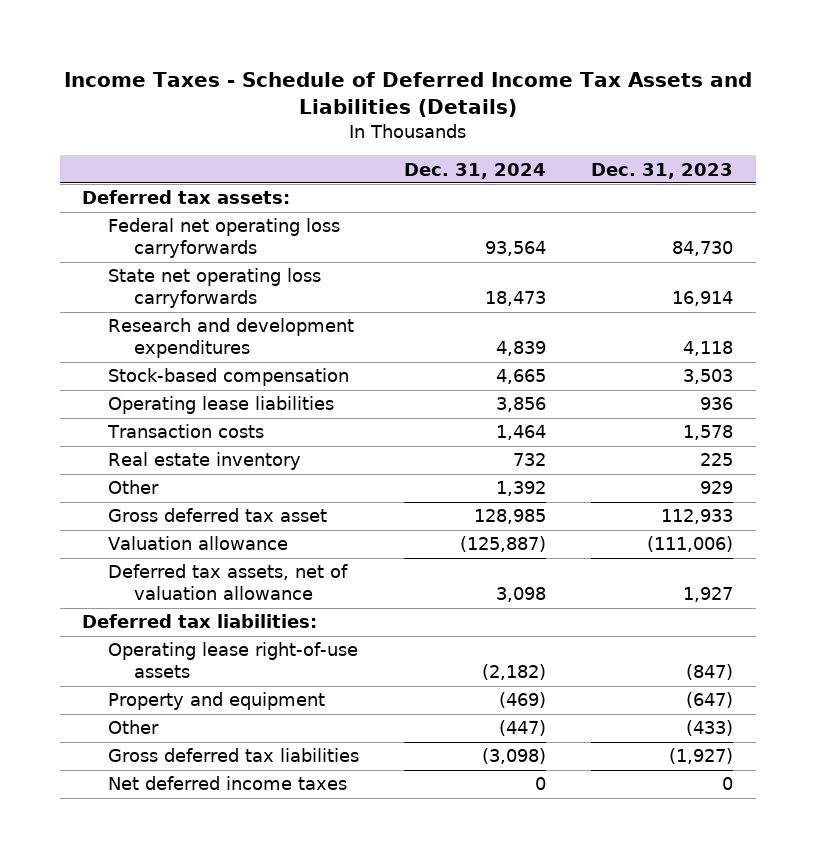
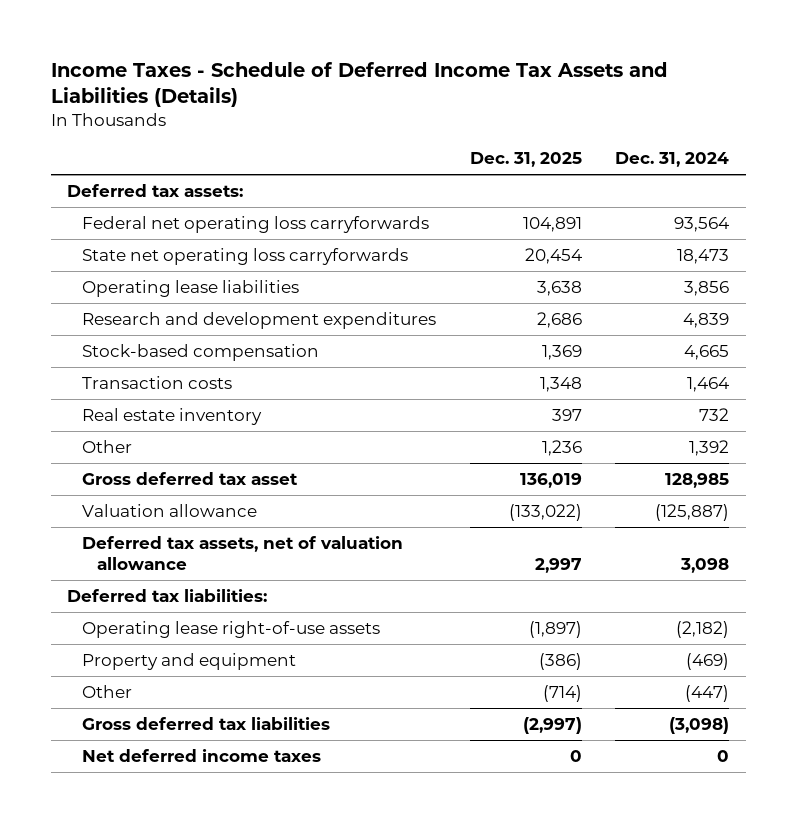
- | Dec. 31, 2024 | Dec. 31, 2023
+ | Dec. 31, 2025 | Dec. 31, 2024
moved up: Operating lease liabilities | 3,638 | 3,856

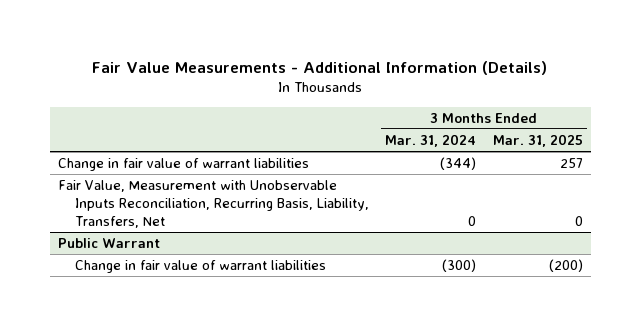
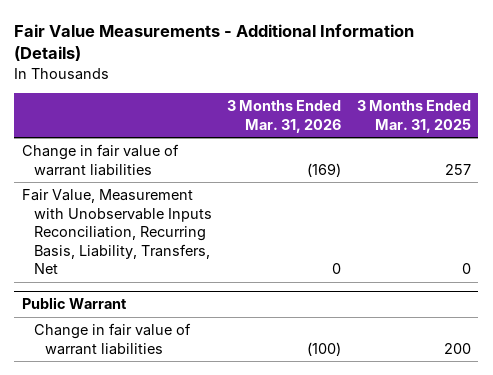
- | 3 Months Ended Mar. 31, 2024 | 3 Months Ended Mar. 31, 2025
+ | 3 Months Ended Mar. 31, 2026 | 3 Months Ended Mar. 31, 2025
@ Public Warrant
- Change in fair value of warrant liabilities | (300) | (200)
+ Change in fair value of warrant liabilities | (100) | 200

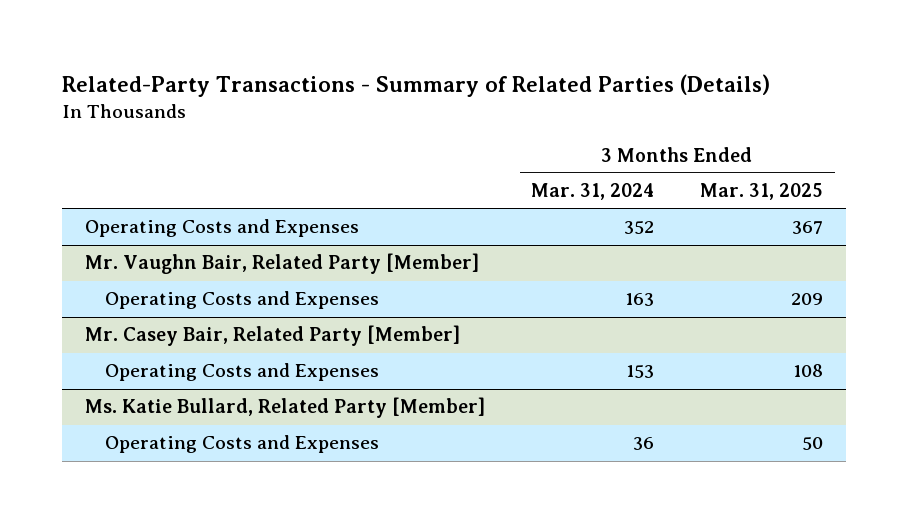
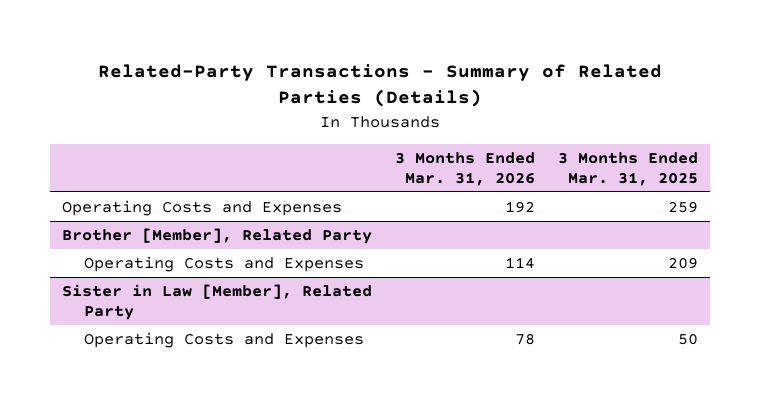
- | 3 Months Ended Mar. 31, 2024 | 3 Months Ended Mar. 31, 2025
+ | 3 Months Ended Mar. 31, 2026 | 3 Months Ended Mar. 31, 2025
- Operating Costs and Expenses | 352 | 367
- Mr. Vaughn Bair, Related Party [Member]
+ Operating Costs and Expenses | 192 | 259
+ Brother [Member], Related Party
- Mr. Casey Bair, Related Party [Member]
- Operating Costs and Expenses | 153 | 108
- Ms. Katie Bullard, Related Party [Member]
+ Sister in Law [Member], Related Party

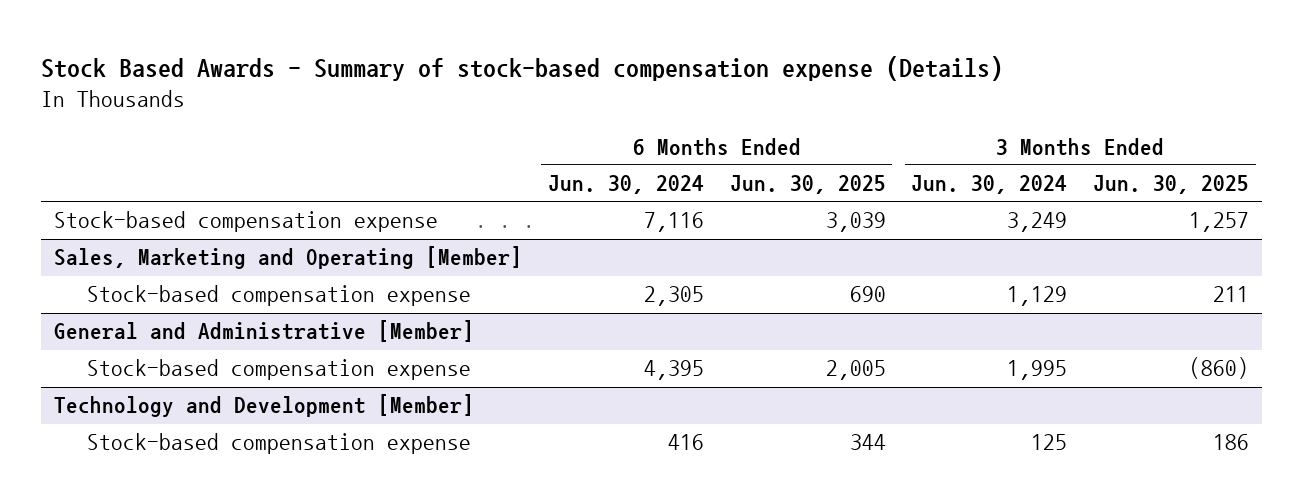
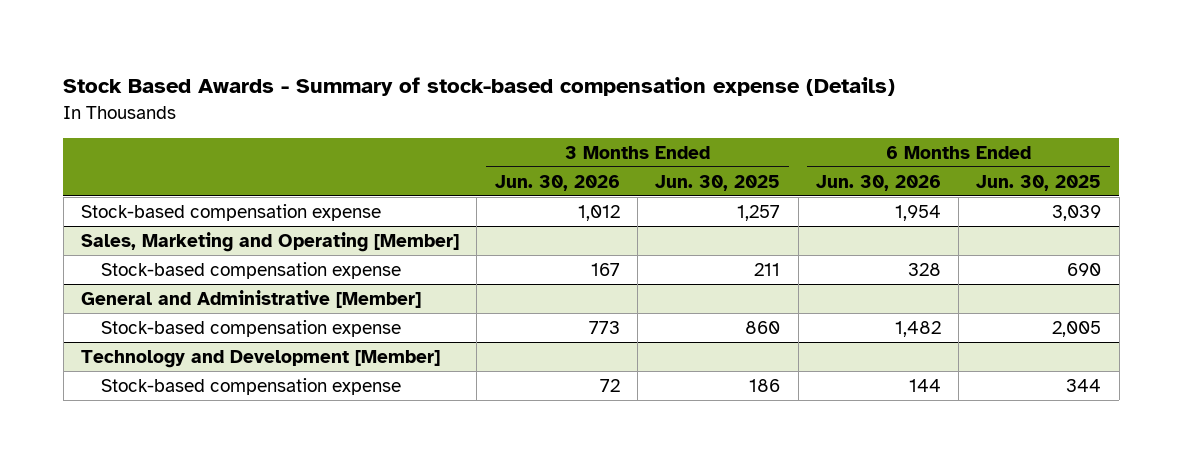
- | 6 Months Ended Jun. 30, 2024 | 6 Months Ended Jun. 30, 2025 | 3 Months Ended Jun. 30, 2024 | 3 Months Ended Jun. 30, 2025
+ | 3 Months Ended Jun. 30, 2026 | 3 Months Ended Jun. 30, 2025 | 6 Months Ended Jun. 30, 2026 | 6 Months Ended Jun. 30, 2025
@ General and Administrative [Member]
- Stock-based compensation expense | 4,395 | 2,005 | 1,995 | (860)
+ Stock-based compensation expense | 773 | 860 | 1,482 | 2,005

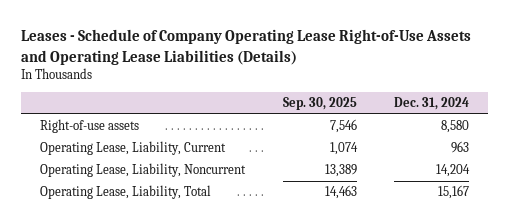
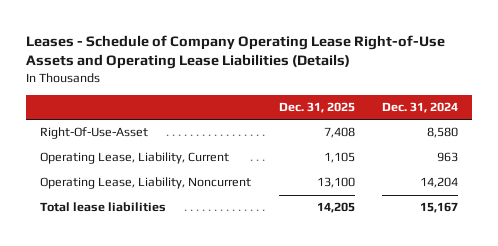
- | Sep. 30, 2025 | Dec. 31, 2024
+ | Dec. 31, 2025 | Dec. 31, 2024
- Right-of-use assets | 7,546 | 8,580
+ Right-Of-Use-Asset | 7,408 | 8,580
- Operating Lease, Liability, Total | 14,463 | 15,167
+ Total lease liabilities | 14,205 | 15,167

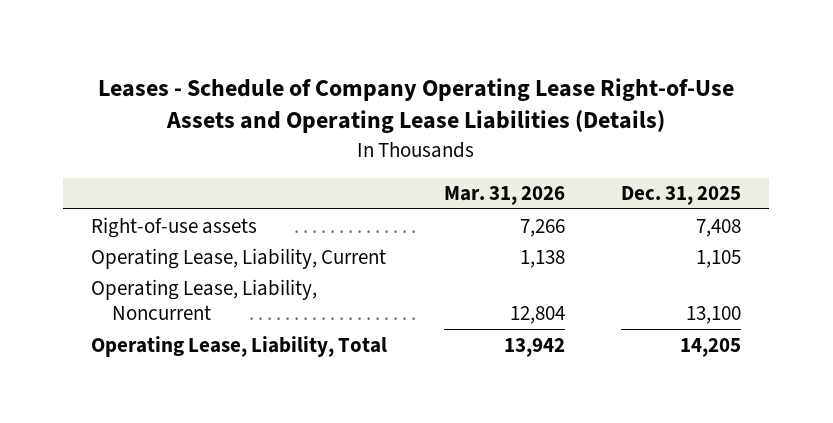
- | Dec. 31, 2025 | Dec. 31, 2024
+ | Mar. 31, 2026 | Dec. 31, 2025
- Right-Of-Use-Asset | 7,408 | 8,580
+ Right-of-use assets | 7,266 | 7,408
- Total lease liabilities | 14,205 | 15,167
+ Operating Lease, Liability, Total | 13,942 | 14,205

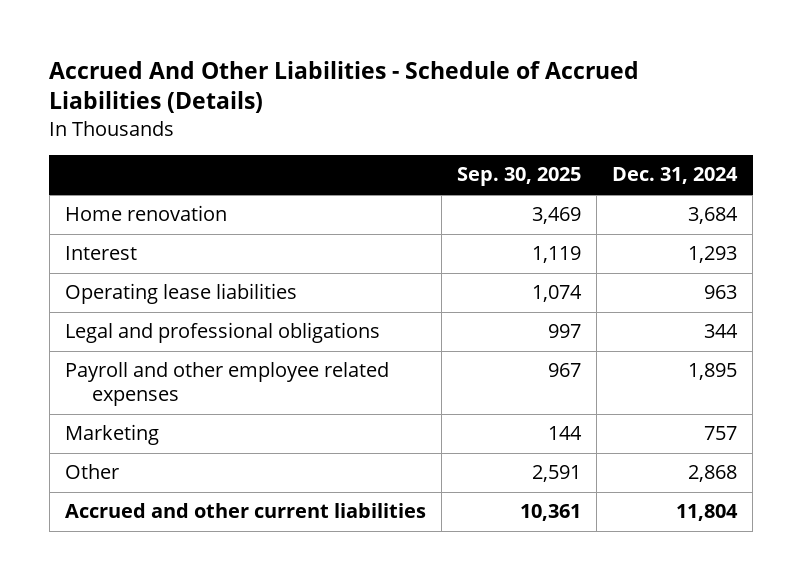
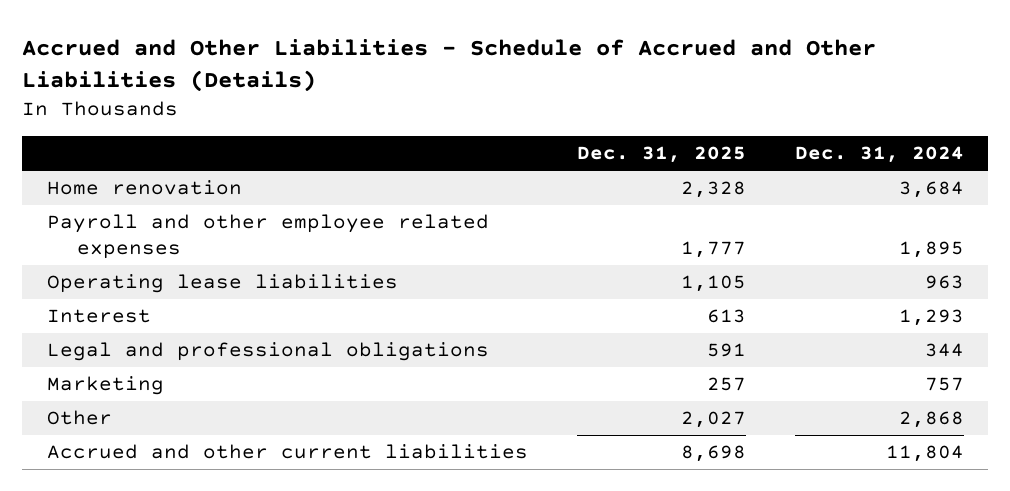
- Accrued And Other Liabilities - Schedule of Accrued Liabilities (Details)
+ Accrued and Other Liabilities - Schedule of Accrued and Other Liabilities (Details)
- | Sep. 30, 2025 | Dec. 31, 2024
+ | Dec. 31, 2025 | Dec. 31, 2024
moved up: Payroll and other employee related expenses | 1,777 | 1,895
moved down: Interest | 613 | 1,293

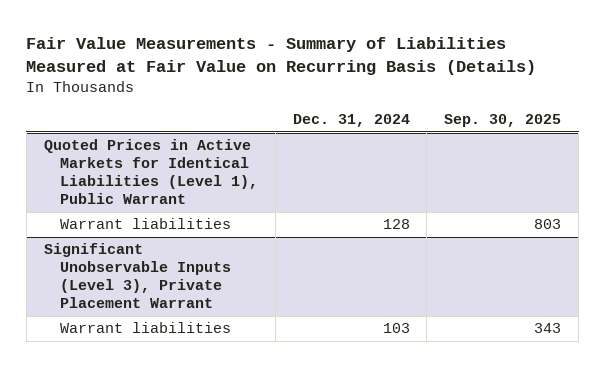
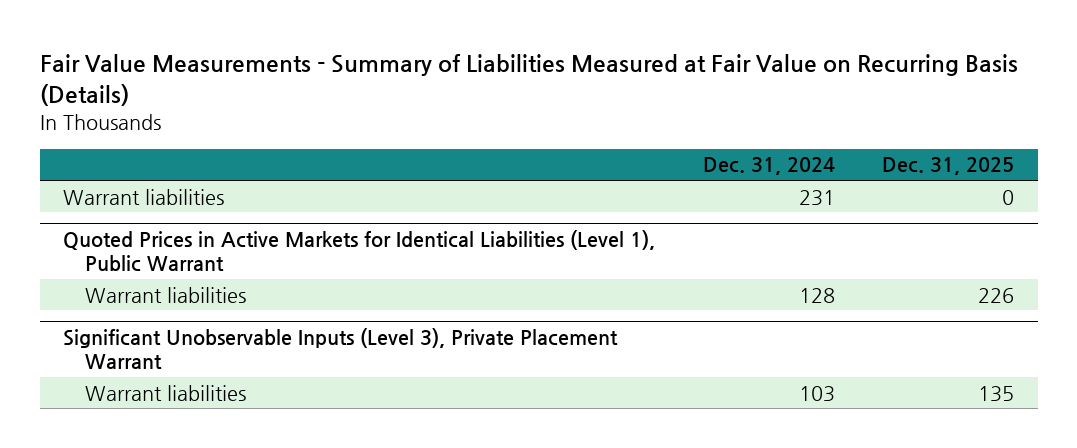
- | Dec. 31, 2024 | Sep. 30, 2025
+ | Dec. 31, 2024 | Dec. 31, 2025
+ Warrant liabilities | 231 | 0

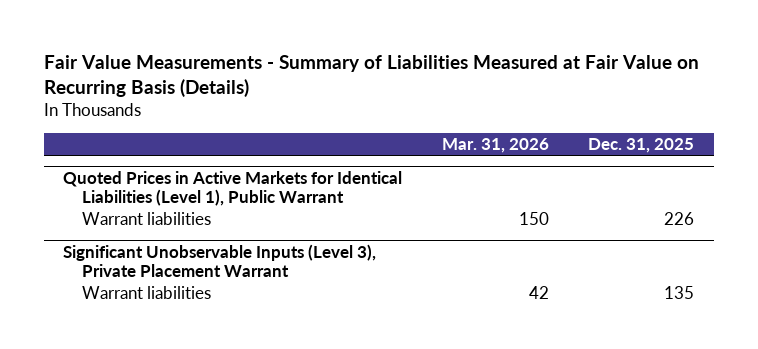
- | Dec. 31, 2024 | Dec. 31, 2025
+ | Mar. 31, 2026 | Dec. 31, 2025
- Warrant liabilities | 231 | 0

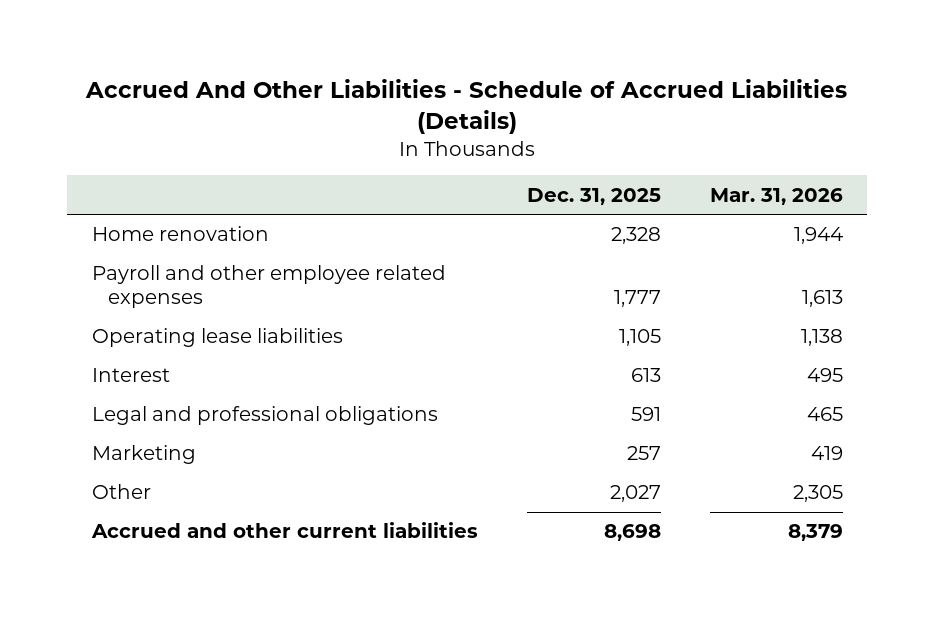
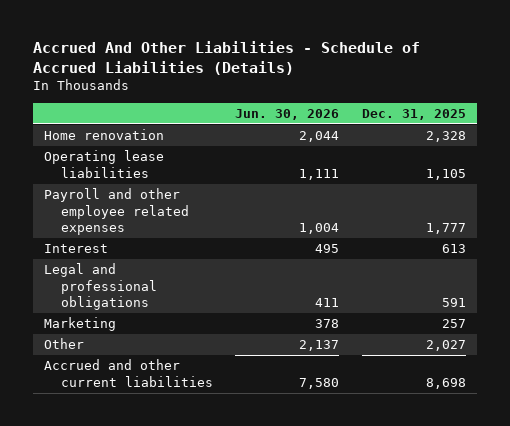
- | Dec. 31, 2025 | Mar. 31, 2026
+ | Jun. 30, 2026 | Dec. 31, 2025
moved down: Payroll and other employee related expenses | 1,004 | 1,777

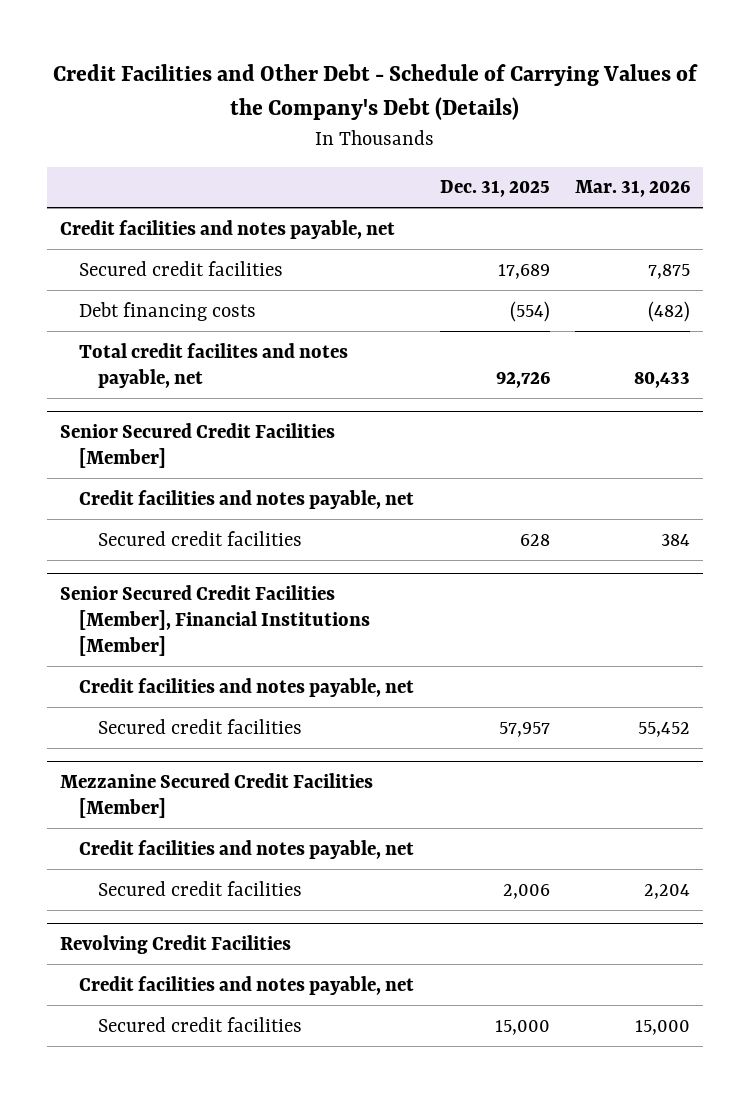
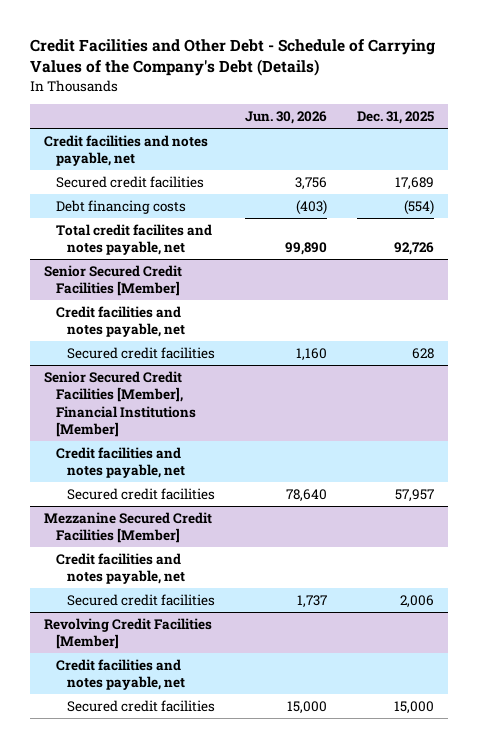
- | Dec. 31, 2025 | Mar. 31, 2026
+ | Jun. 30, 2026 | Dec. 31, 2025
- Revolving Credit Facilities
+ Revolving Credit Facilities [Member]

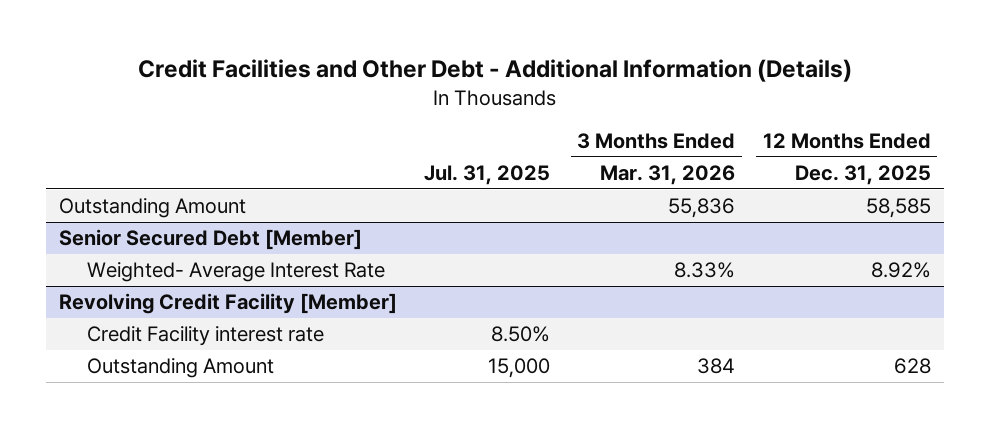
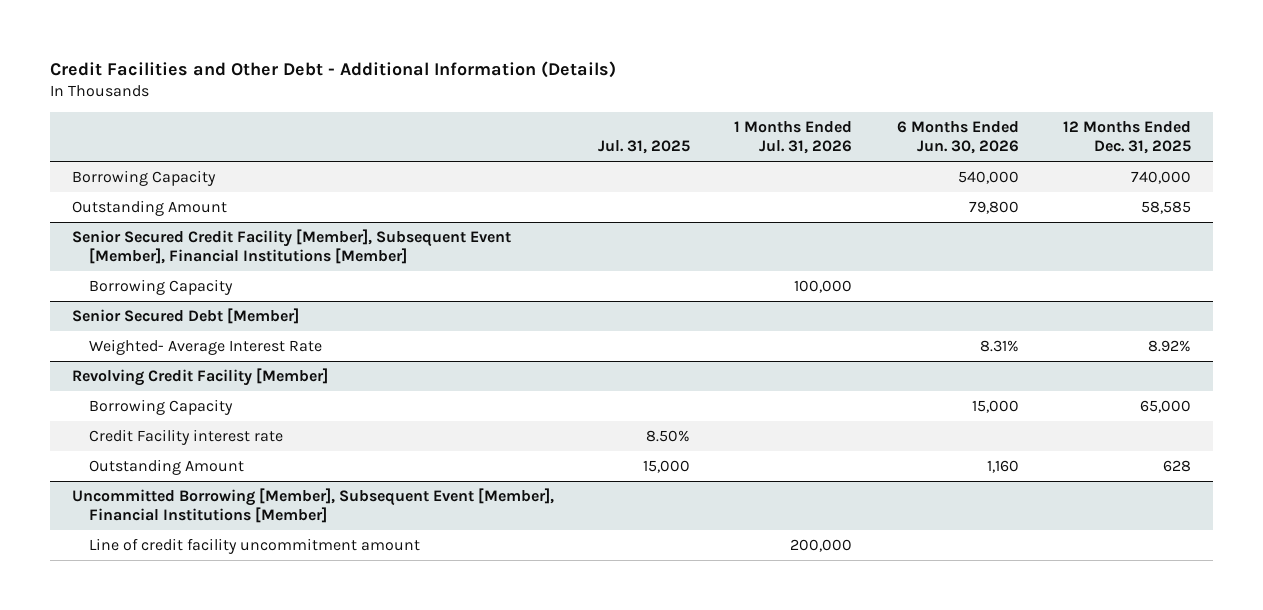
- | Jul. 31, 2025 | 3 Months Ended Mar. 31, 2026 | 12 Months Ended Dec. 31, 2025
+ | Jul. 31, 2025 | 1 Months Ended Jul. 31, 2026 | 6 Months Ended Jun. 30, 2026 | 12 Months Ended Dec. 31, 2025
+ Borrowing Capacity | | | 540,000 | 740,000
+ Senior Secured Credit Facility [Member], Subsequent Event [Member], Financial Institutions [Member]
+ Borrowing Capacity | | 100,000 | |
@ Revolving Credit Facility [Member]
+ Borrowing Capacity | | | 15,000 | 65,000
+ Uncommitted Borrowing [Member], Subsequent Event [Member], Financial Institutions [Member]
+ Line of credit facility uncommitment amount | | 200,000 | |

